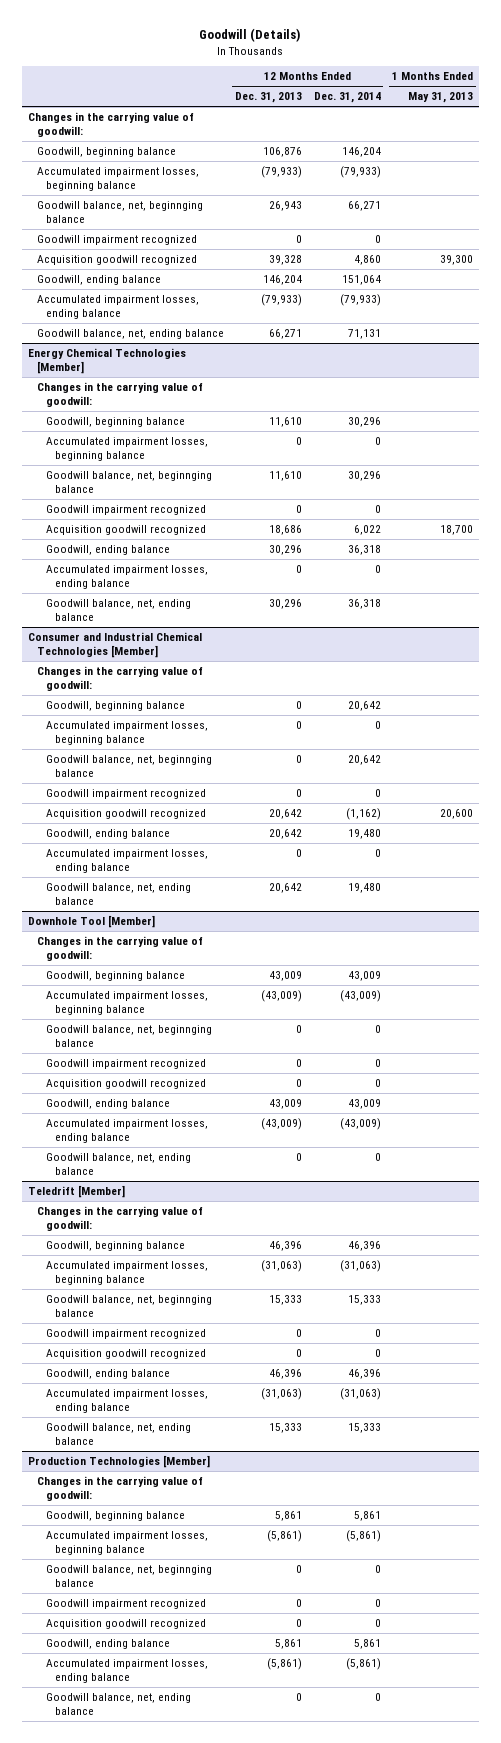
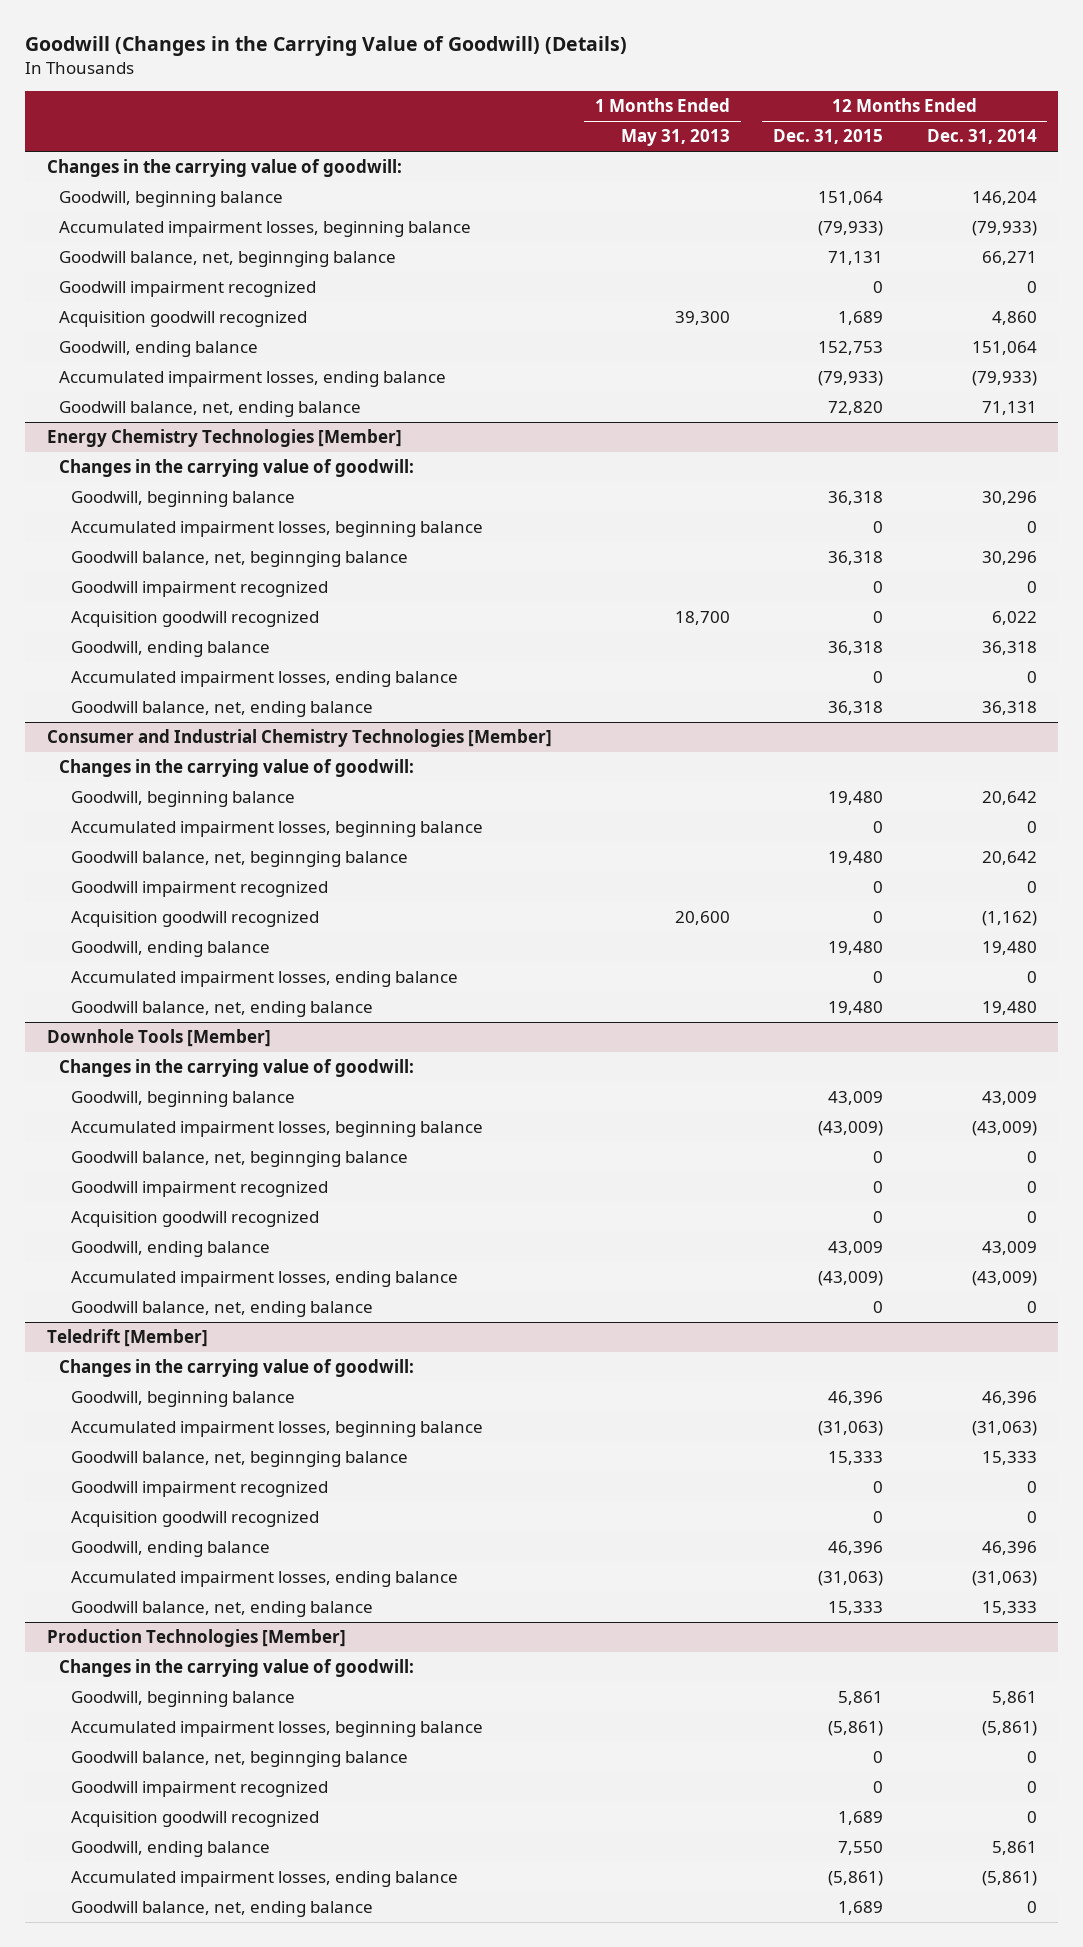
- Goodwill (Details)
+ Goodwill (Changes in the Carrying Value of Goodwill) (Details)
- | 12 Months Ended Dec. 31, 2013 | 12 Months Ended Dec. 31, 2014 | 1 Months Ended May 31, 2013
+ | 1 Months Ended May 31, 2013 | 12 Months Ended Dec. 31, 2015 | 12 Months Ended Dec. 31, 2014
- Energy Chemical Technologies [Member]
+ Energy Chemistry Technologies [Member]
- Consumer and Industrial Chemical Technologies [Member]
+ Consumer and Industrial Chemistry Technologies [Member]
- Downhole Tool [Member]
+ Downhole Tools [Member]

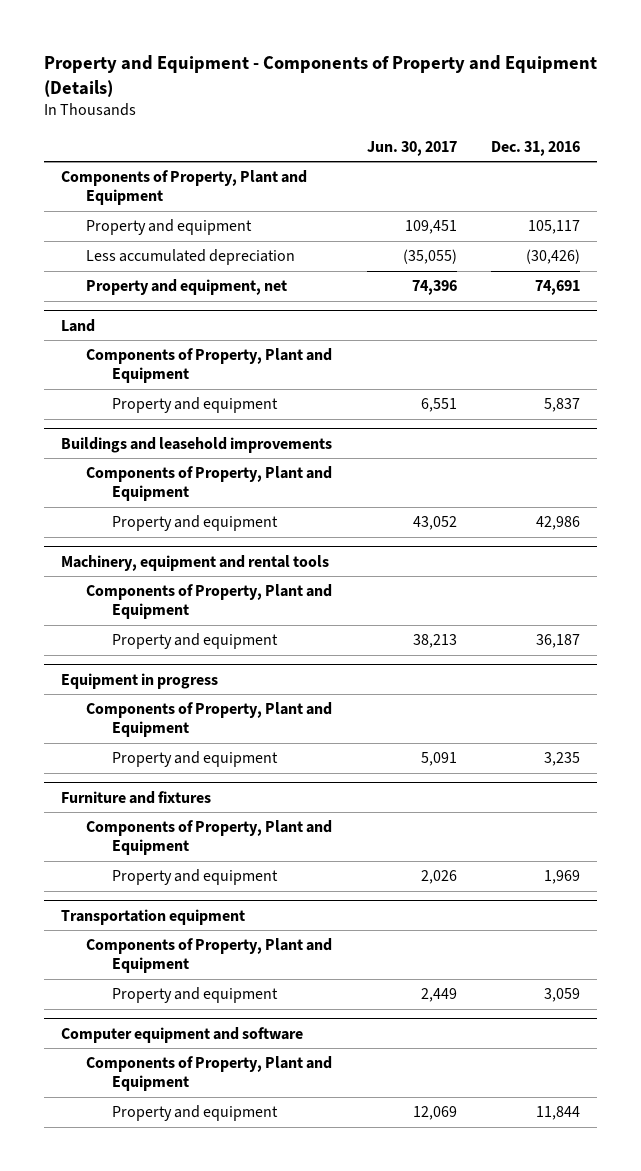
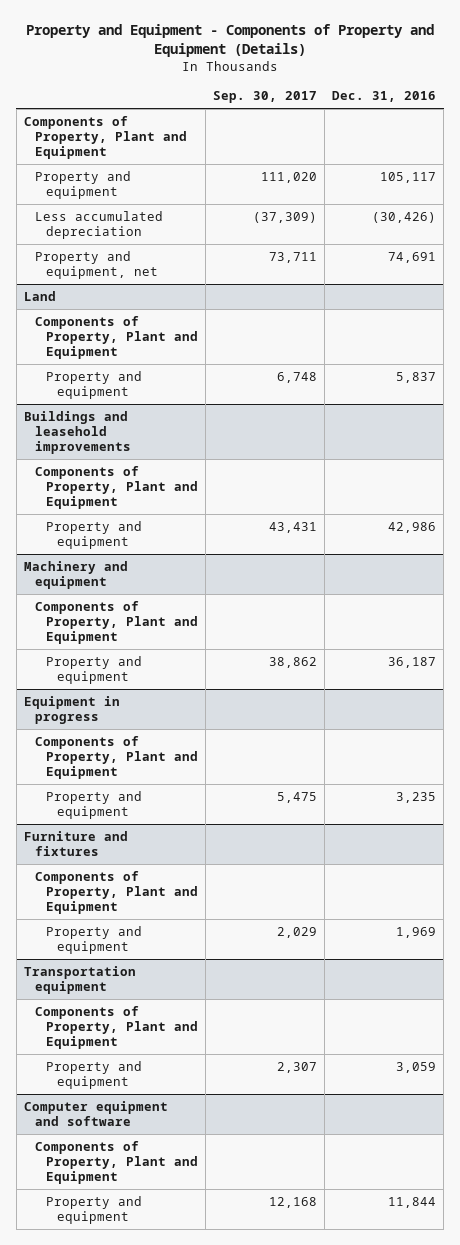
- | Jun. 30, 2017 | Dec. 31, 2016
+ | Sep. 30, 2017 | Dec. 31, 2016
- Machinery, equipment and rental tools
+ Machinery and equipment

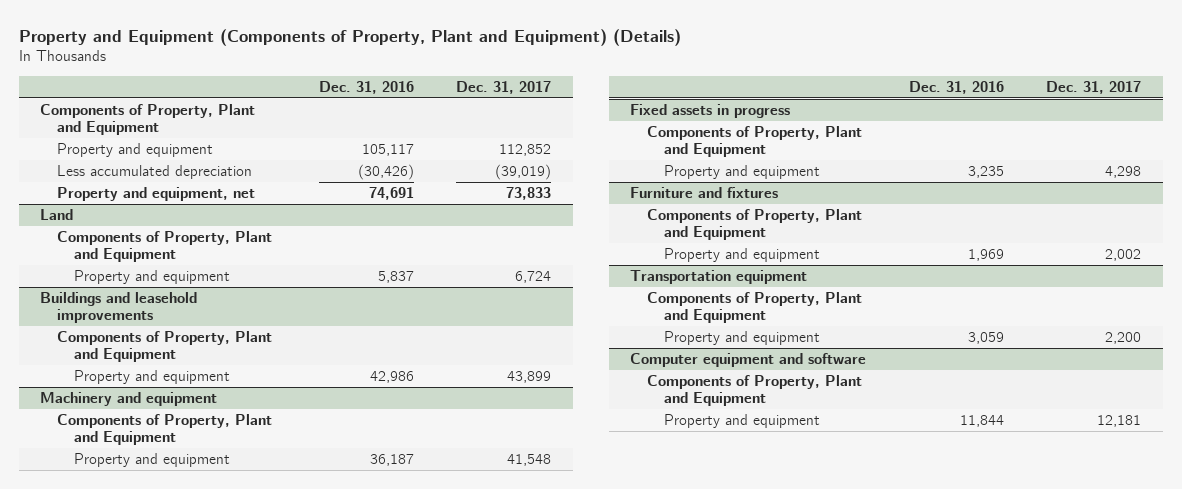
- Property and Equipment - Components of Property and Equipment (Details)
+ Property and Equipment (Components of Property, Plant and Equipment) (Details)
- | Sep. 30, 2017 | Dec. 31, 2016
+ | Dec. 31, 2016 | Dec. 31, 2017
- Equipment in progress
+ Fixed assets in progress

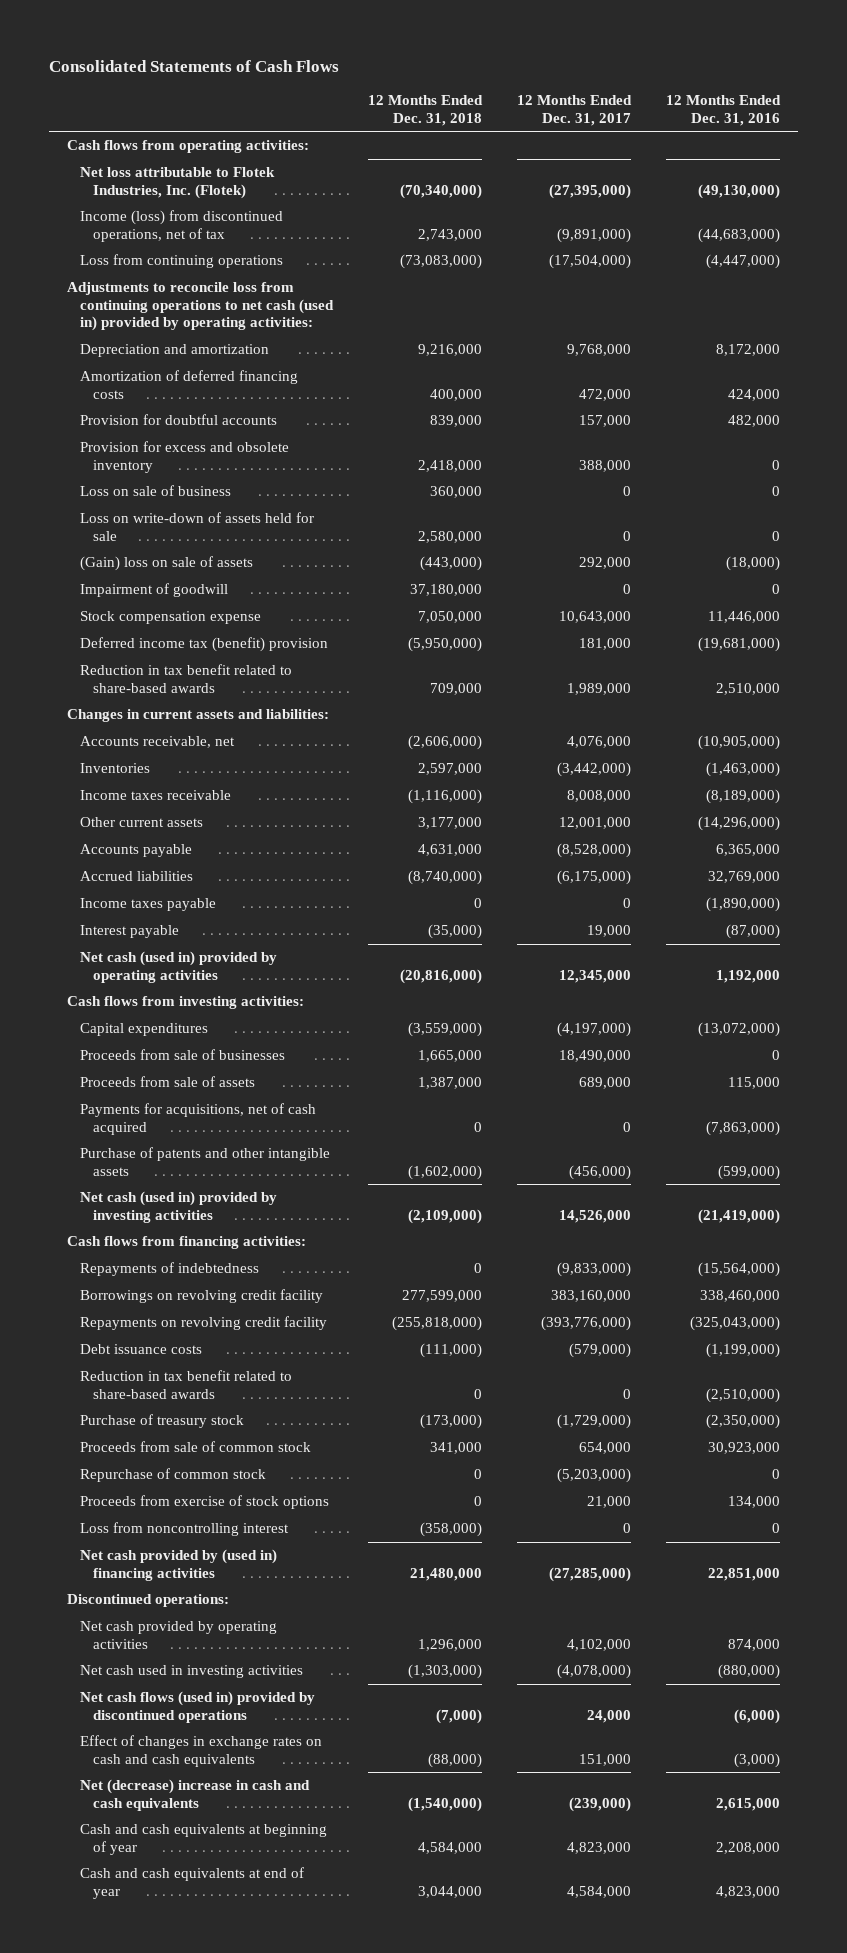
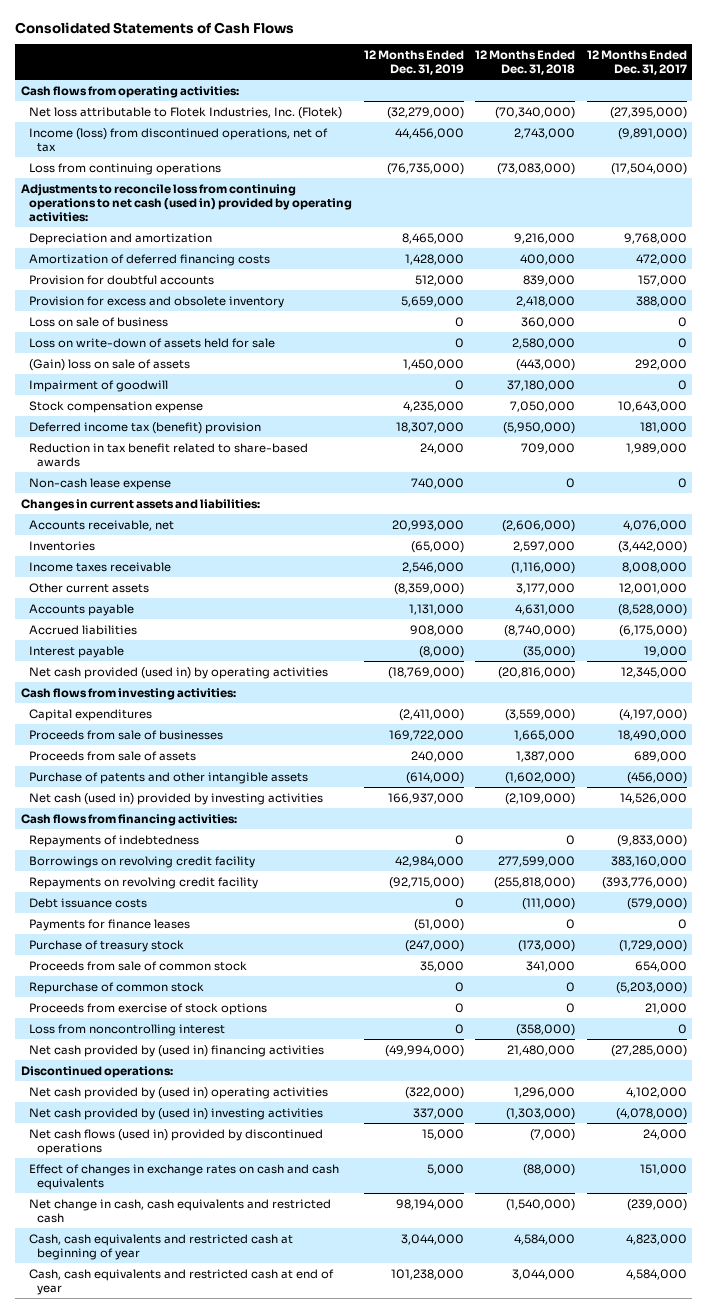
- | 12 Months Ended Dec. 31, 2018 | 12 Months Ended Dec. 31, 2017 | 12 Months Ended Dec. 31, 2016
+ | 12 Months Ended Dec. 31, 2019 | 12 Months Ended Dec. 31, 2018 | 12 Months Ended Dec. 31, 2017
+ Non-cash lease expense | 740,000 | 0 | 0
- Income taxes payable | 0 | 0 | (1,890,000)
- Net cash (used in) provided by operating activities | (20,816,000) | 12,345,000 | 1,192,000
+ Net cash provided (used in) by operating activities | (18,769,000) | (20,816,000) | 12,345,000
- Payments for acquisitions, net of cash acquired | 0 | 0 | (7,863,000)
- Reduction in tax benefit related to share-based awards | 0 | 0 | (2,510,000)
+ Payments for finance leases | (51,000) | 0 | 0
- Net cash provided by operating activities | 1,296,000 | 4,102,000 | 874,000
- Net cash used in investing activities | (1,303,000) | (4,078,000) | (880,000)
+ Net cash provided by (used in) operating activities | (322,000) | 1,296,000 | 4,102,000
+ Net cash provided by (used in) investing activities | 337,000 | (1,303,000) | (4,078,000)
- Net (decrease) increase in cash and cash equivalents | (1,540,000) | (239,000) | 2,615,000
- Cash and cash equivalents at beginning of year | 4,584,000 | 4,823,000 | 2,208,000
- Cash and cash equivalents at end of year | 3,044,000 | 4,584,000 | 4,823,000
+ Net change in cash, cash equivalents and restricted cash | 98,194,000 | (1,540,000) | (239,000)
+ Cash, cash equivalents and restricted cash at beginning of year | 3,044,000 | 4,584,000 | 4,823,000
+ Cash, cash equivalents and restricted cash at end of year | 101,238,000 | 3,044,000 | 4,584,000

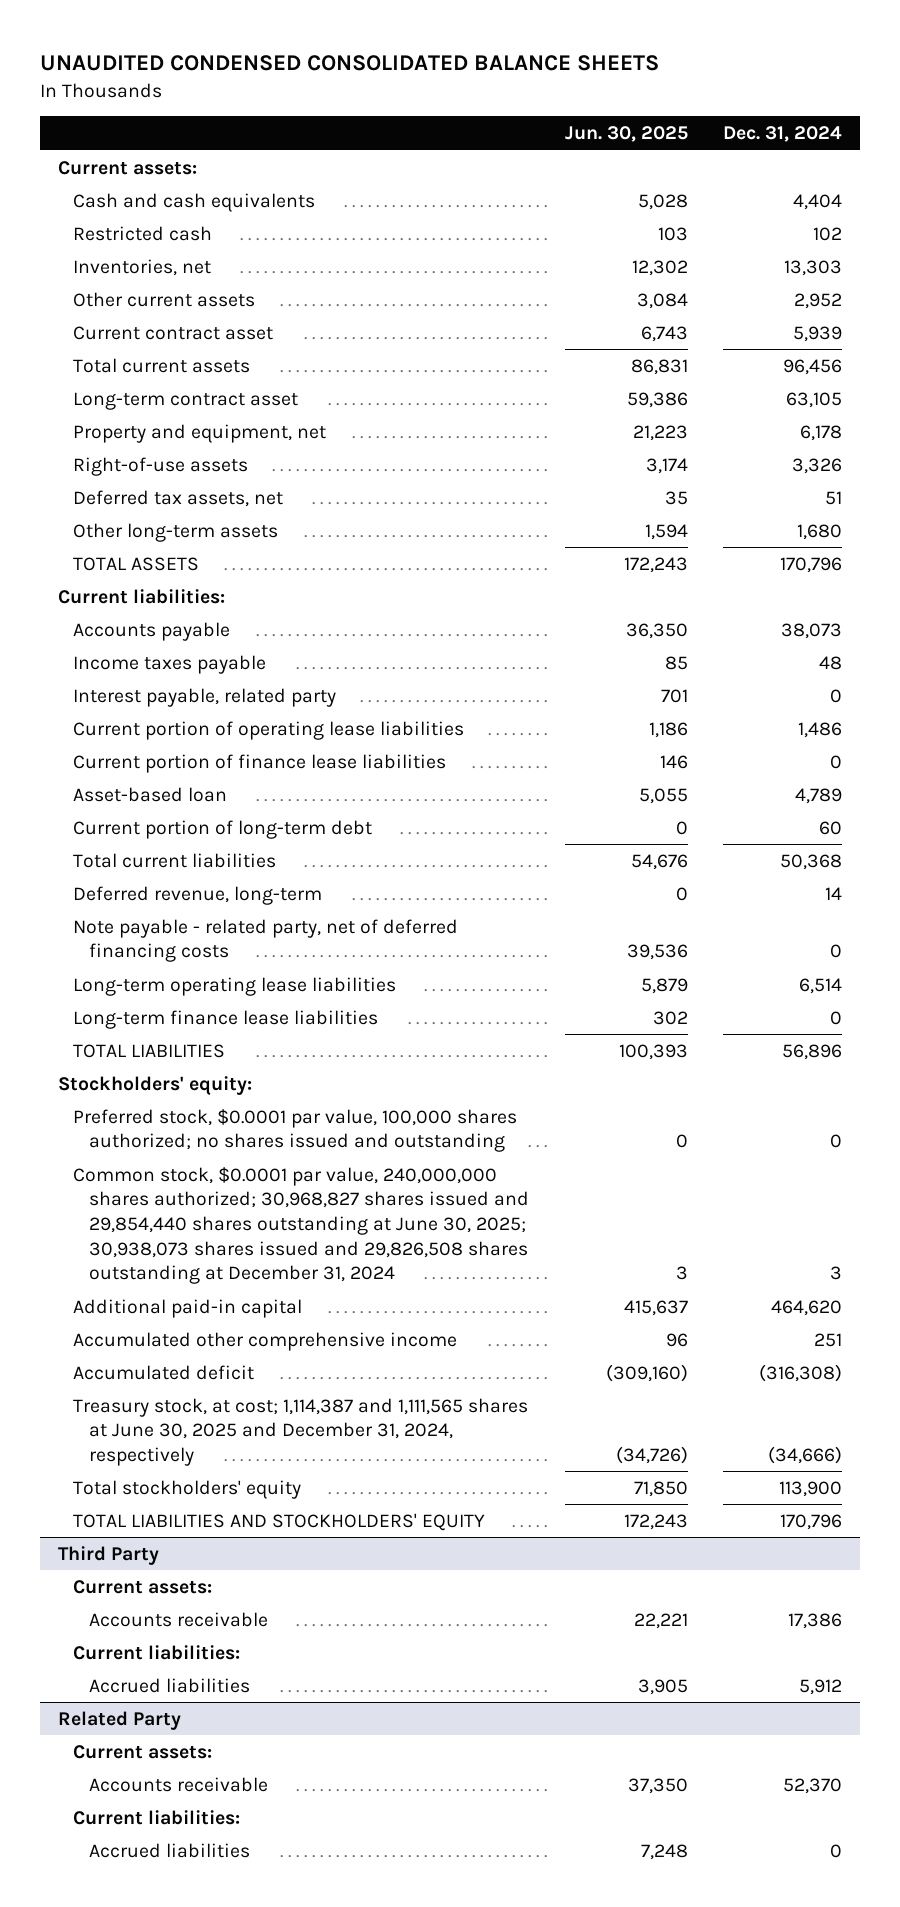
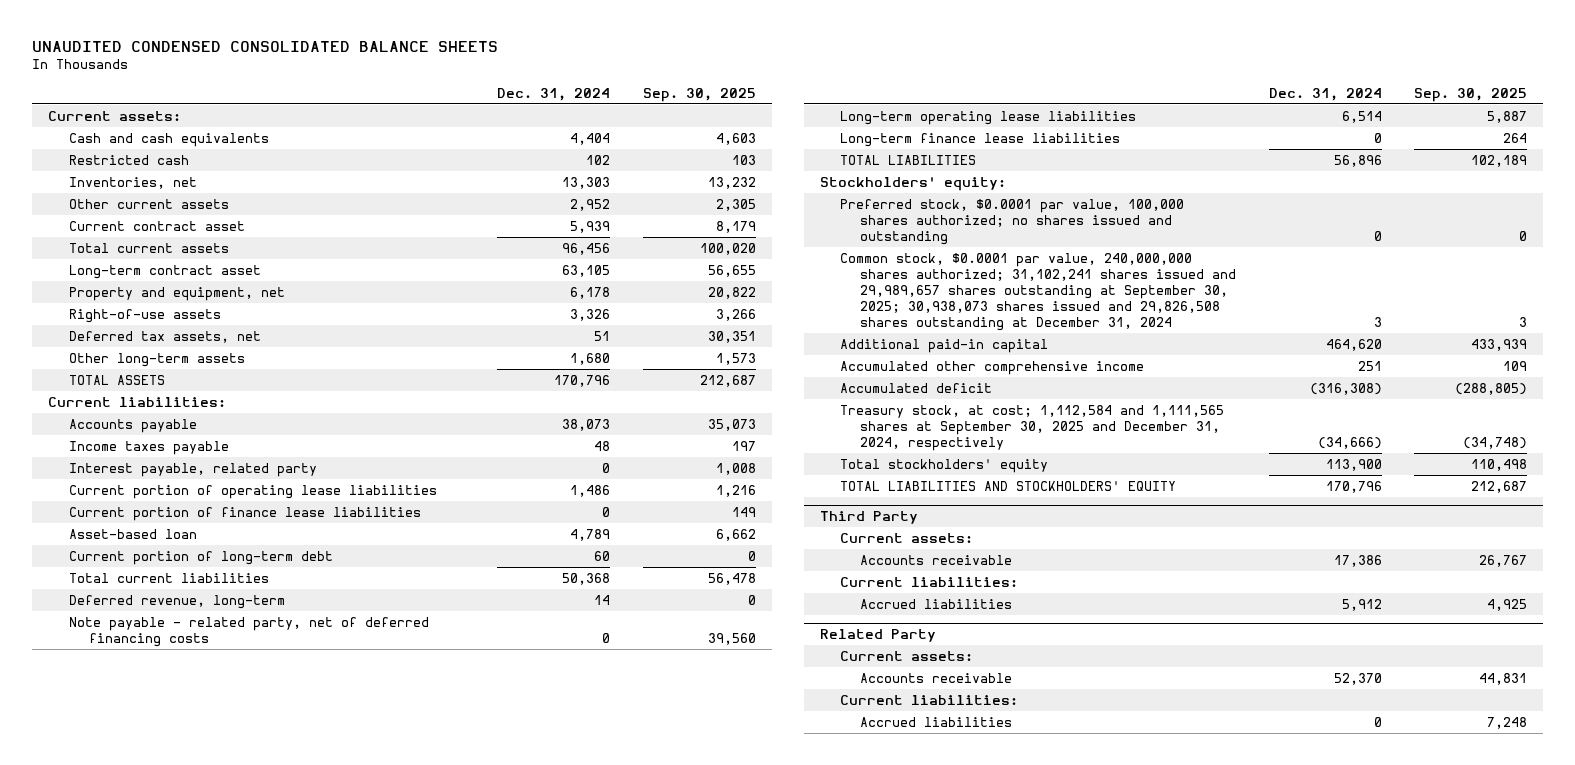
- | Jun. 30, 2025 | Dec. 31, 2024
+ | Dec. 31, 2024 | Sep. 30, 2025
- Common stock, $0.0001 par value, 240,000,000 shares authorized; 30,968,827 shares issued and 29,854,440 shares outstanding at June 30, 2025; 30,938,073 shares issued and 29,826,508 shares outstanding at December 31, 2024 | 3 | 3
+ Common stock, $0.0001 par value, 240,000,000 shares authorized; 31,102,241 shares issued and 29,989,657 shares outstanding at September 30, 2025; 30,938,073 shares issued and 29,826,508 shares outstanding at December 31, 2024 | 3 | 3
- Treasury stock, at cost; 1,114,387 and 1,111,565 shares at June 30, 2025 and December 31, 2024, respectively | (34,726) | (34,666)
+ Treasury stock, at cost; 1,112,584 and 1,111,565 shares at September 30, 2025 and December 31, 2024, respectively | (34,666) | (34,748)

